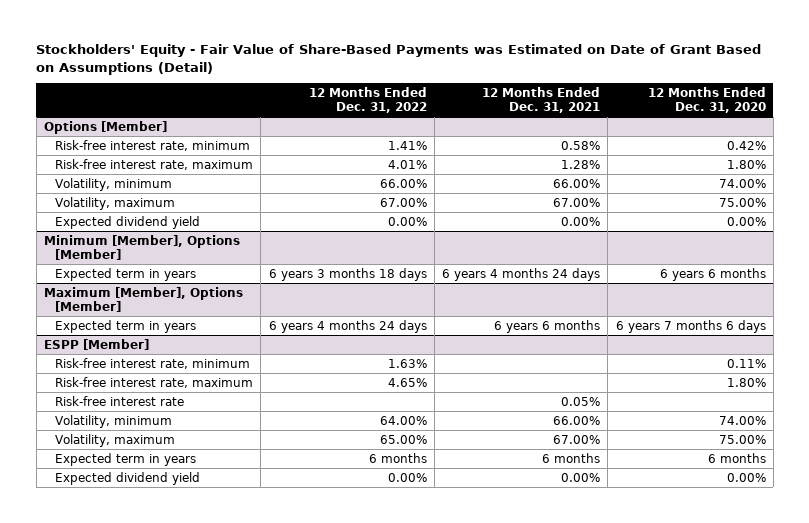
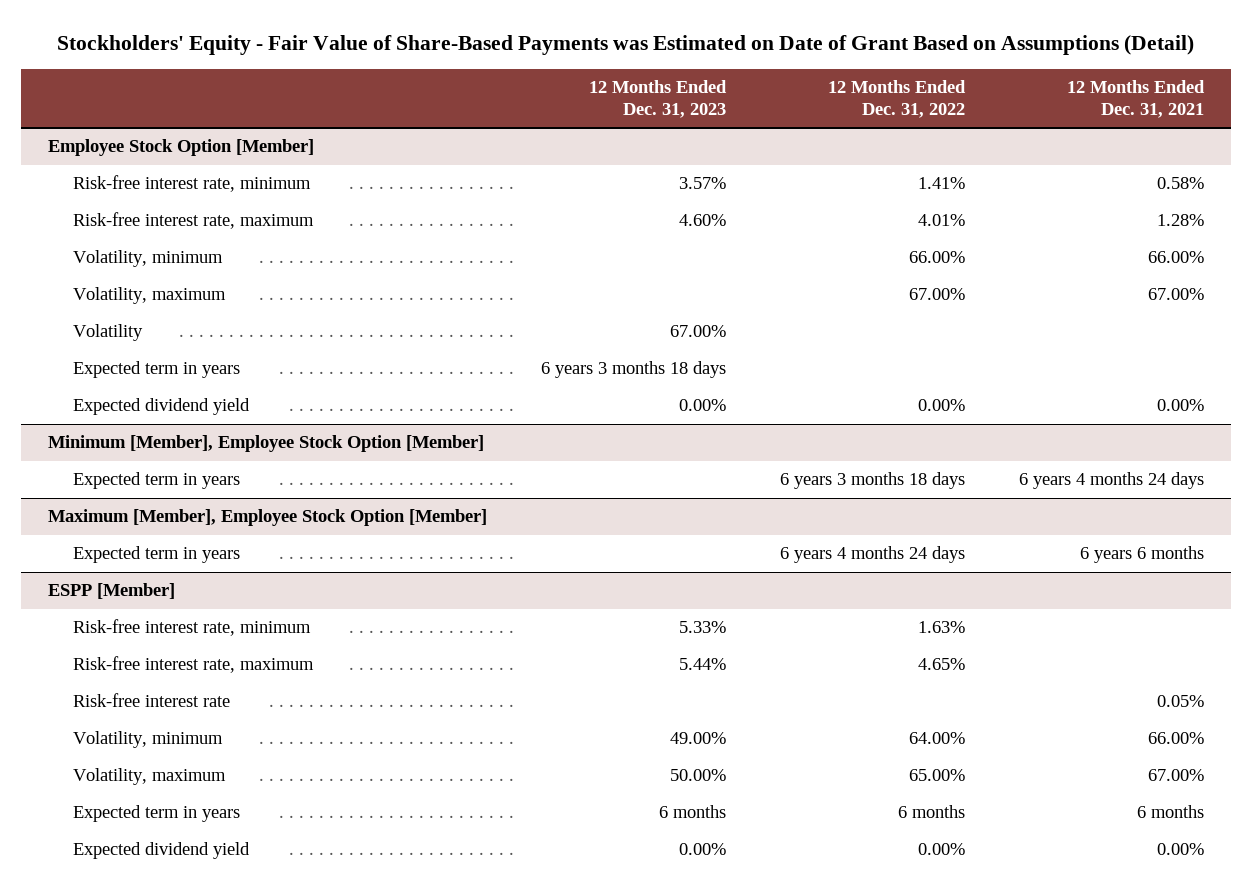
- | 12 Months Ended Dec. 31, 2022 | 12 Months Ended Dec. 31, 2021 | 12 Months Ended Dec. 31, 2020
+ | 12 Months Ended Dec. 31, 2023 | 12 Months Ended Dec. 31, 2022 | 12 Months Ended Dec. 31, 2021
- Options [Member]
+ Employee Stock Option [Member]
+ Volatility | 67.00% | |
+ Expected term in years | 6 years 3 months 18 days | |
- Minimum [Member], Options [Member]
+ Minimum [Member], Employee Stock Option [Member]
- Maximum [Member], Options [Member]
+ Maximum [Member], Employee Stock Option [Member]

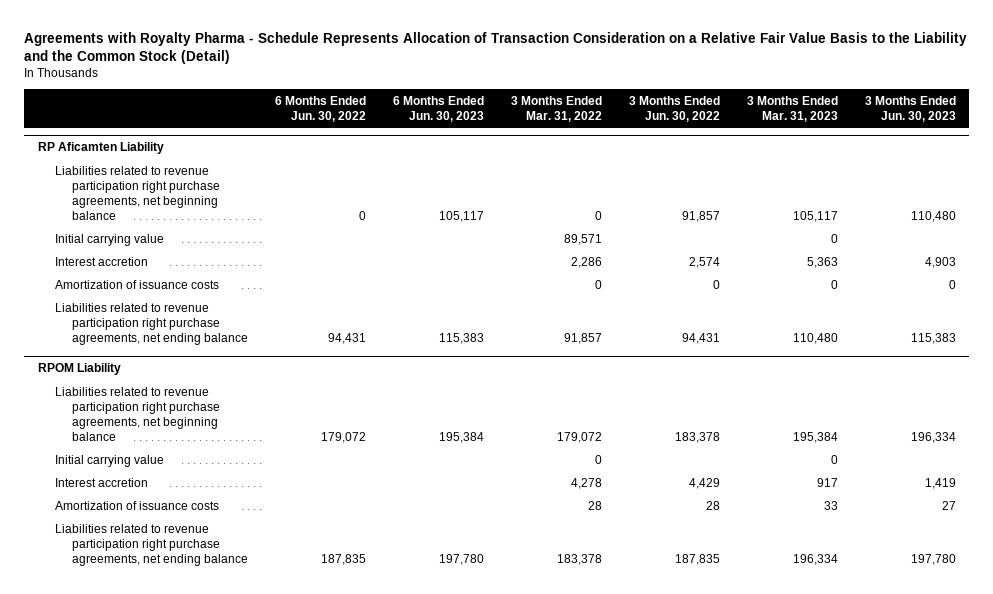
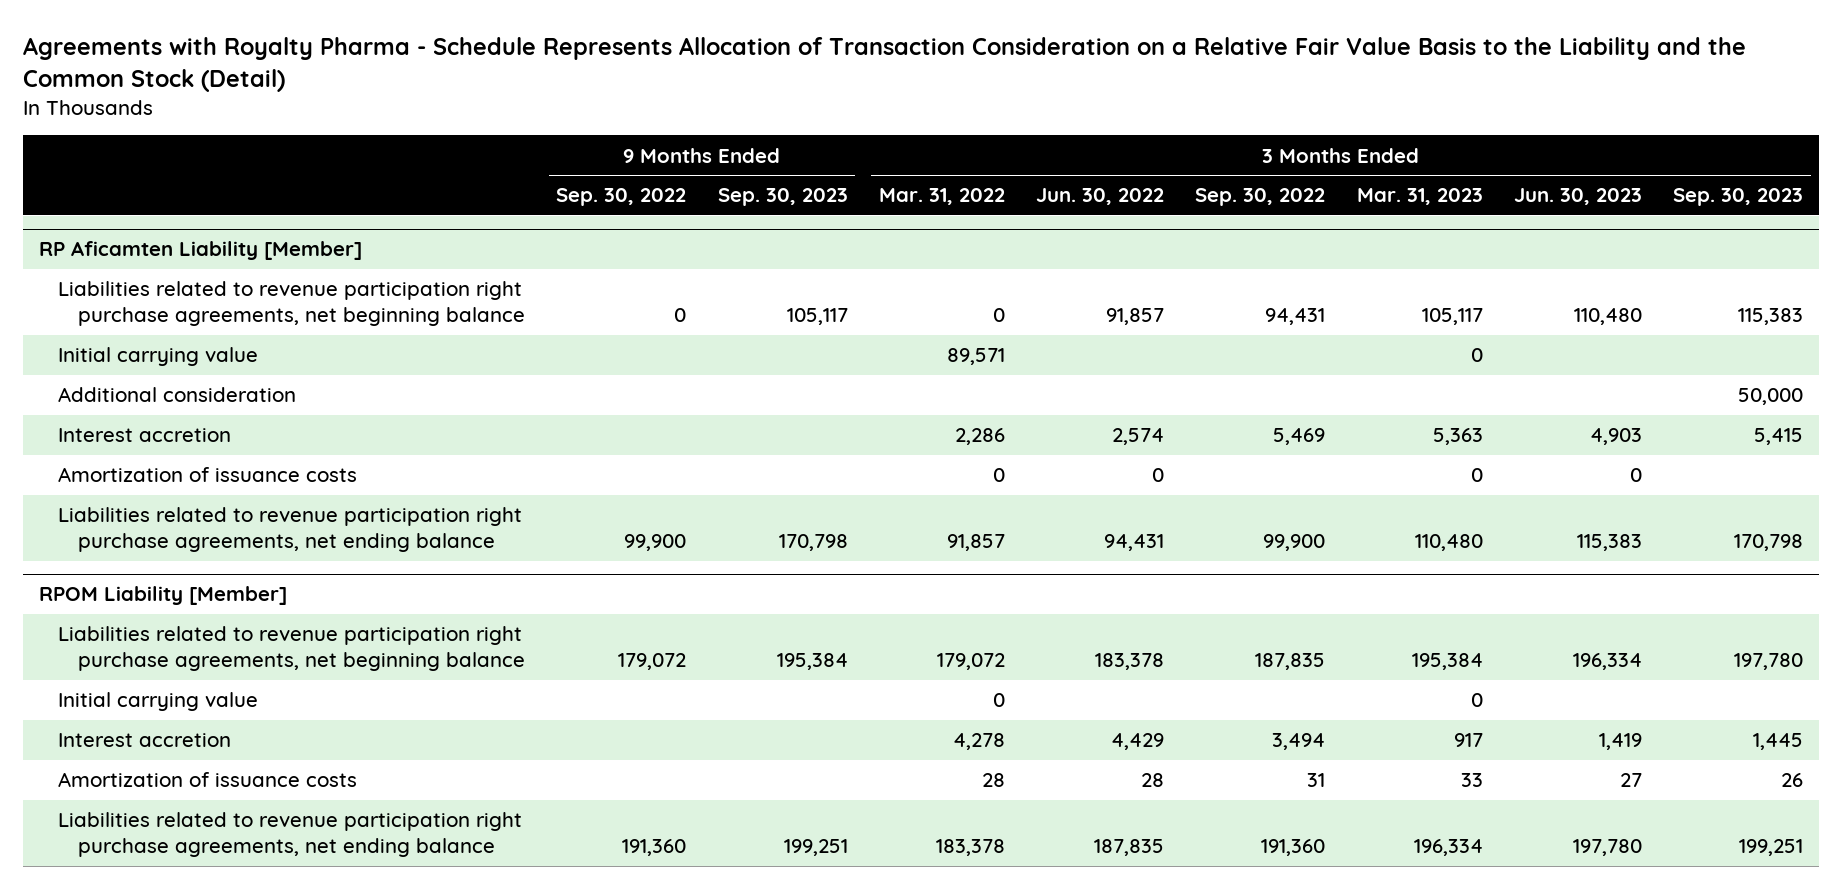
- | 6 Months Ended Jun. 30, 2022 | 6 Months Ended Jun. 30, 2023 | 3 Months Ended Mar. 31, 2022 | 3 Months Ended Jun. 30, 2022 | 3 Months Ended Mar. 31, 2023 | 3 Months Ended Jun. 30, 2023
+ | 9 Months Ended Sep. 30, 2022 | 9 Months Ended Sep. 30, 2023 | 3 Months Ended Mar. 31, 2022 | 3 Months Ended Jun. 30, 2022 | 3 Months Ended Sep. 30, 2022 | 3 Months Ended Mar. 31, 2023 | 3 Months Ended Jun. 30, 2023 | 3 Months Ended Sep. 30, 2023
- RP Aficamten Liability
+ RP Aficamten Liability [Member]
+ Additional consideration | | | | | | | | 50,000
- RPOM Liability
+ RPOM Liability [Member]

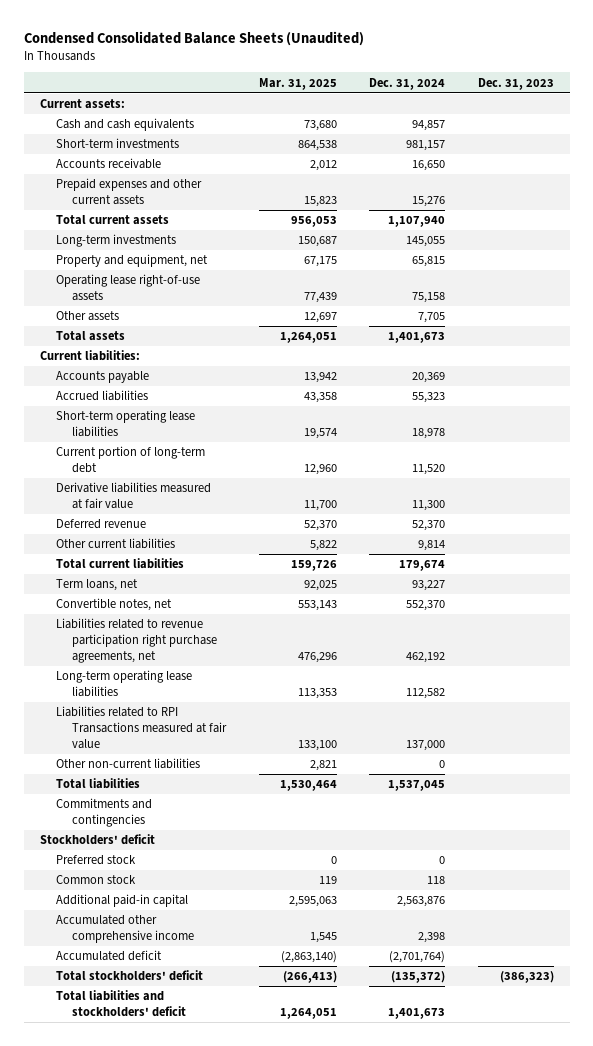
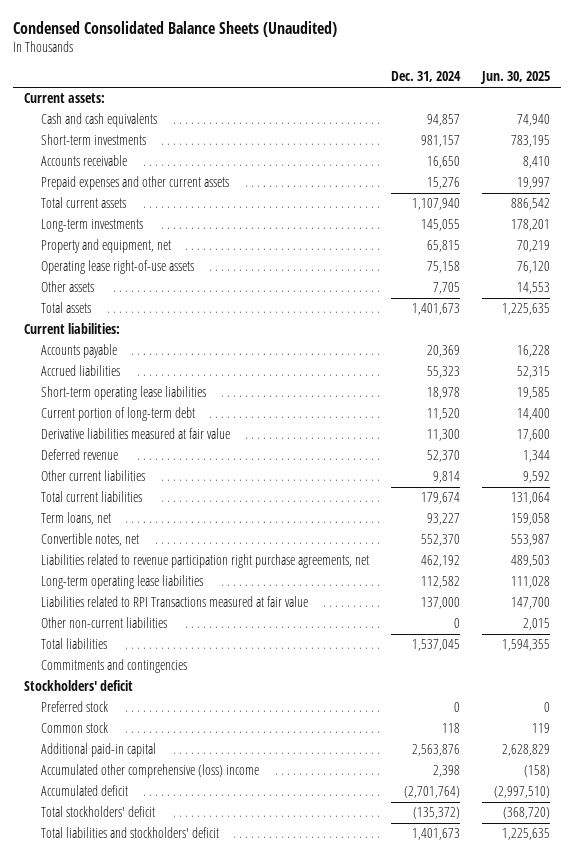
- | Mar. 31, 2025 | Dec. 31, 2024 | Dec. 31, 2023
+ | Dec. 31, 2024 | Jun. 30, 2025
- Accumulated other comprehensive income | 1,545 | 2,398 |
+ Accumulated other comprehensive (loss) income | 2,398 | (158)

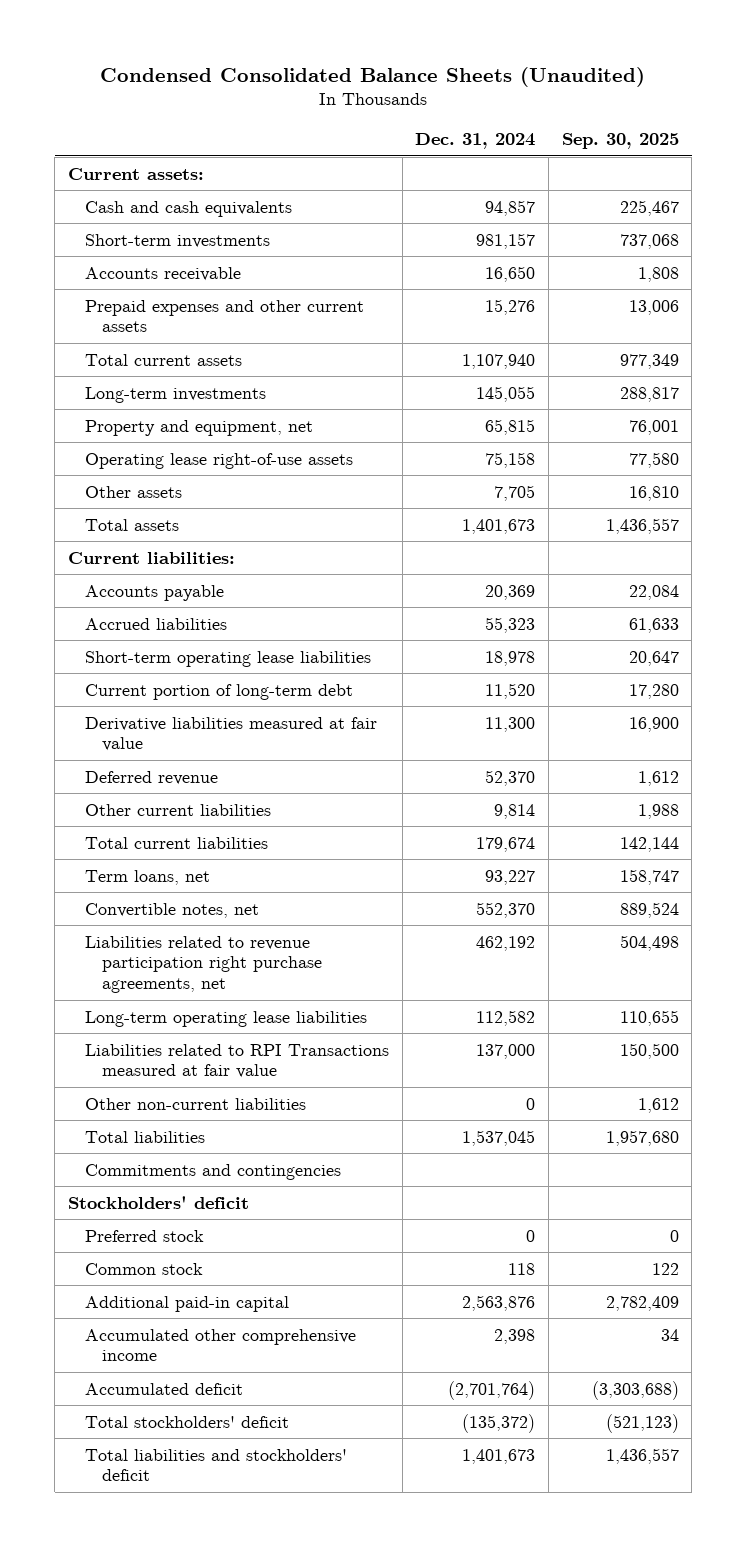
- | Dec. 31, 2024 | Jun. 30, 2025
+ | Dec. 31, 2024 | Sep. 30, 2025
- Accumulated other comprehensive (loss) income | 2,398 | (158)
+ Accumulated other comprehensive income | 2,398 | 34

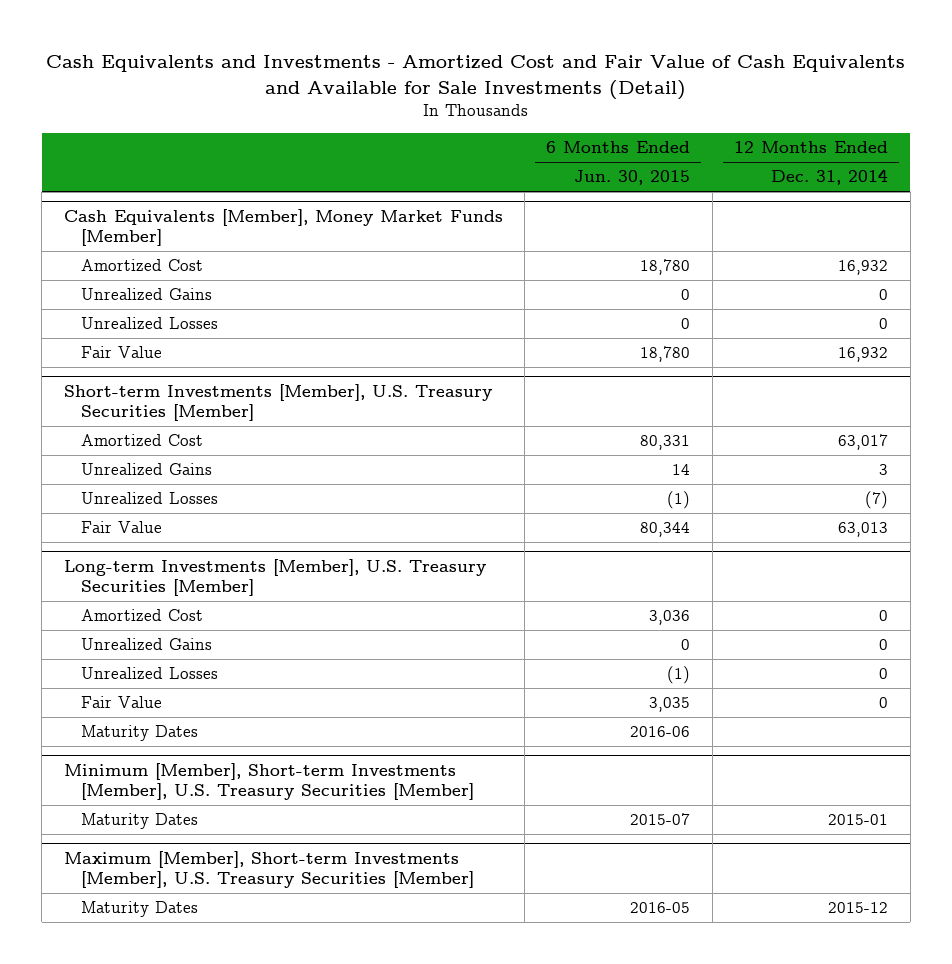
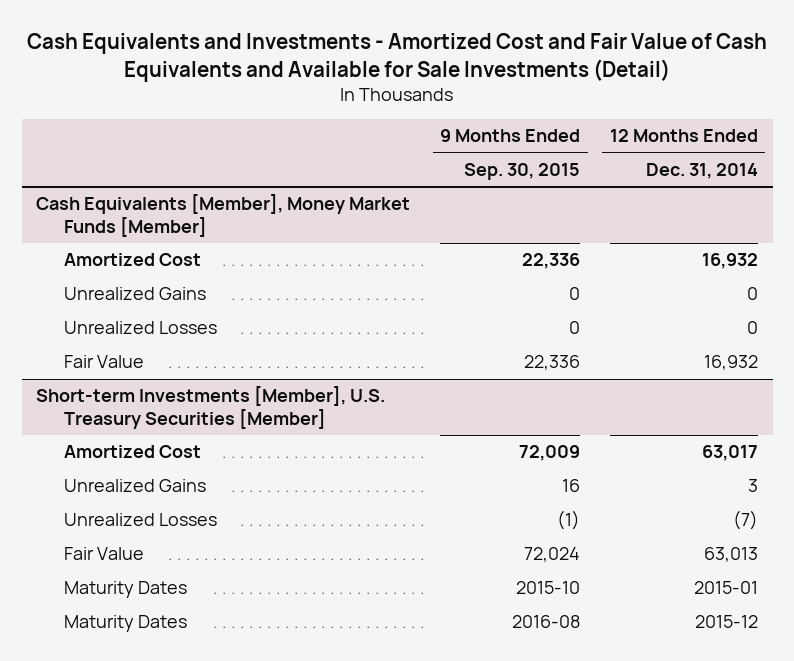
- | 6 Months Ended Jun. 30, 2015 | 12 Months Ended Dec. 31, 2014
+ | 9 Months Ended Sep. 30, 2015 | 12 Months Ended Dec. 31, 2014
- Long-term Investments [Member], U.S. Treasury Securities [Member]
- Amortized Cost | 3,036 | 0
- Unrealized Gains | 0 | 0
- Unrealized Losses | (1) | 0
- Fair Value | 3,035 | 0
- Maturity Dates | 2016-06 |
- Minimum [Member], Short-term Investments [Member], U.S. Treasury Securities [Member]
- Maximum [Member], Short-term Investments [Member], U.S. Treasury Securities [Member]

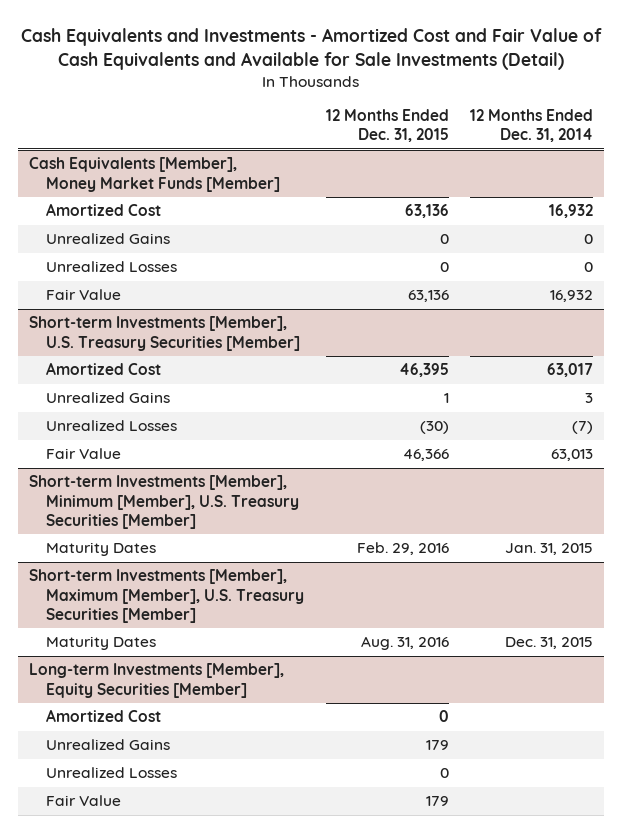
- | 9 Months Ended Sep. 30, 2015 | 12 Months Ended Dec. 31, 2014
+ | 12 Months Ended Dec. 31, 2015 | 12 Months Ended Dec. 31, 2014
@ Short-term Investments [Member], U.S. Treasury Securities [Member]
- Maturity Dates | 2015-10 | 2015-01
- Maturity Dates | 2016-08 | 2015-12
+ Short-term Investments [Member], Minimum [Member], U.S. Treasury Securities [Member]
+ Maturity Dates | Feb. 29, 2016 | Jan. 31, 2015
+ Short-term Investments [Member], Maximum [Member], U.S. Treasury Securities [Member]
+ Maturity Dates | Aug. 31, 2016 | Dec. 31, 2015
+ Long-term Investments [Member], Equity Securities [Member]
+ Amortized Cost | 0 |
+ Unrealized Gains | 179 |
+ Unrealized Losses | 0 |
+ Fair Value | 179 |

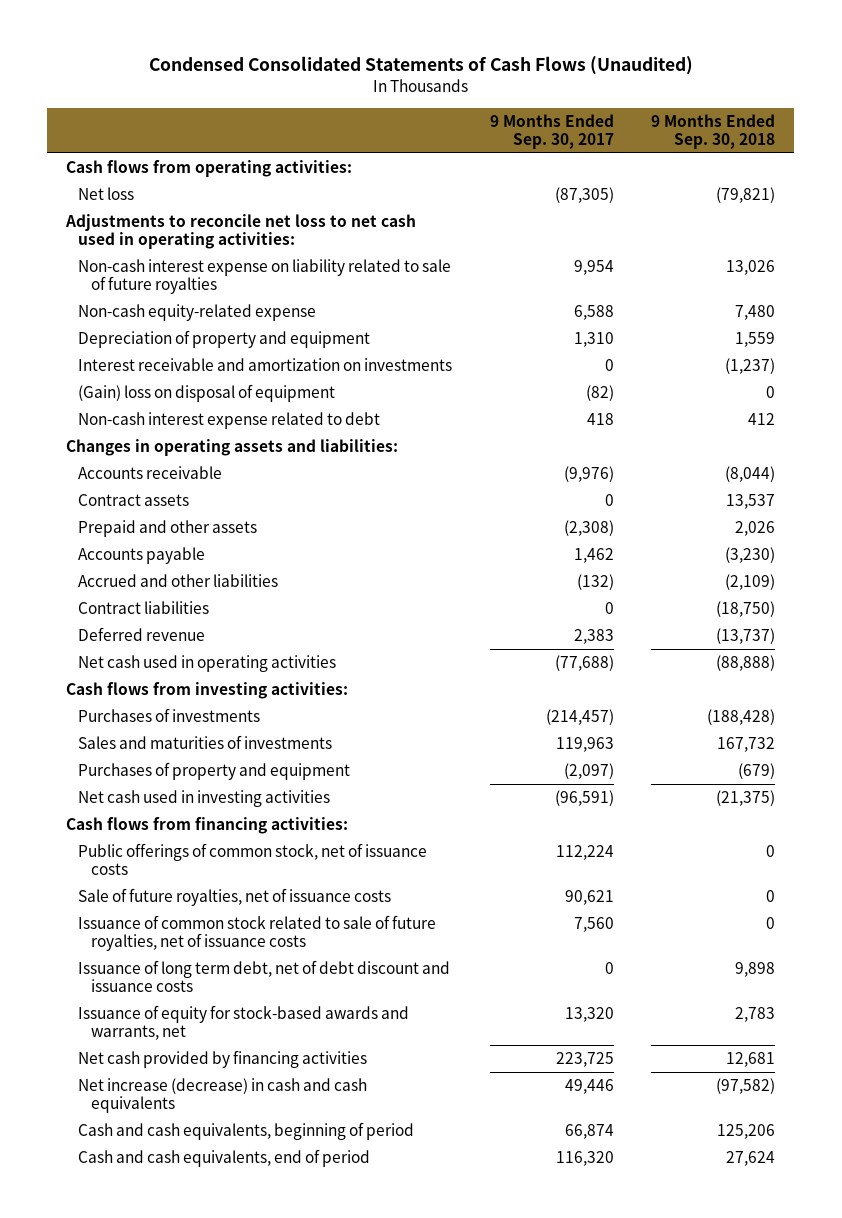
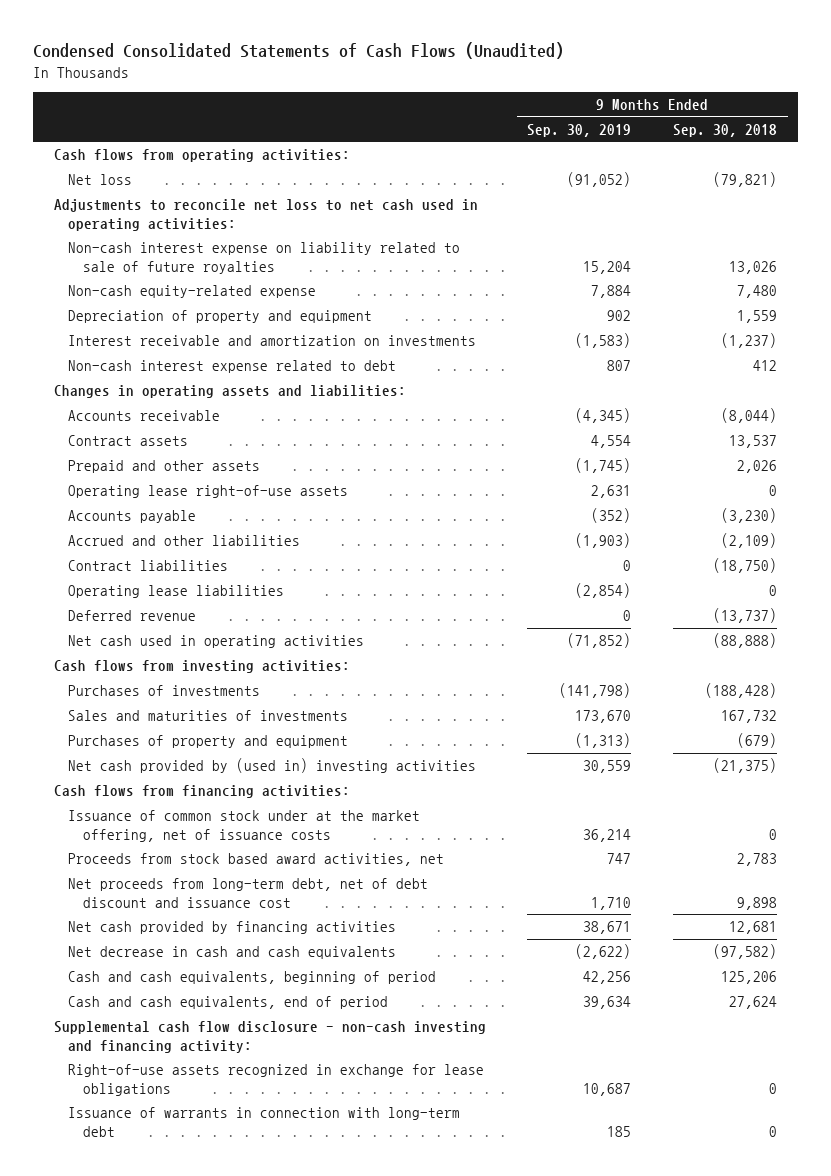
- | 9 Months Ended Sep. 30, 2017 | 9 Months Ended Sep. 30, 2018
+ | 9 Months Ended Sep. 30, 2019 | 9 Months Ended Sep. 30, 2018
- (Gain) loss on disposal of equipment | (82) | 0
+ Operating lease right-of-use assets | 2,631 | 0
+ Operating lease liabilities | (2,854) | 0
- Net cash used in investing activities | (96,591) | (21,375)
+ Net cash provided by (used in) investing activities | 30,559 | (21,375)
- Public offerings of common stock, net of issuance costs | 112,224 | 0
- Sale of future royalties, net of issuance costs | 90,621 | 0
- Issuance of common stock related to sale of future royalties, net of issuance costs | 7,560 | 0
- Issuance of long term debt, net of debt discount and issuance costs | 0 | 9,898
- Issuance of equity for stock-based awards and warrants, net | 13,320 | 2,783
+ Issuance of common stock under at the market offering, net of issuance costs | 36,214 | 0
+ Proceeds from stock based award activities, net | 747 | 2,783
+ Net proceeds from long-term debt, net of debt discount and issuance cost | 1,710 | 9,898
- Net increase (decrease) in cash and cash equivalents | 49,446 | (97,582)
+ Net decrease in cash and cash equivalents | (2,622) | (97,582)
+ Supplemental cash flow disclosure - non-cash investing and financing activity:
+ Right-of-use assets recognized in exchange for lease obligations | 10,687 | 0
+ Issuance of warrants in connection with long-term debt | 185 | 0

